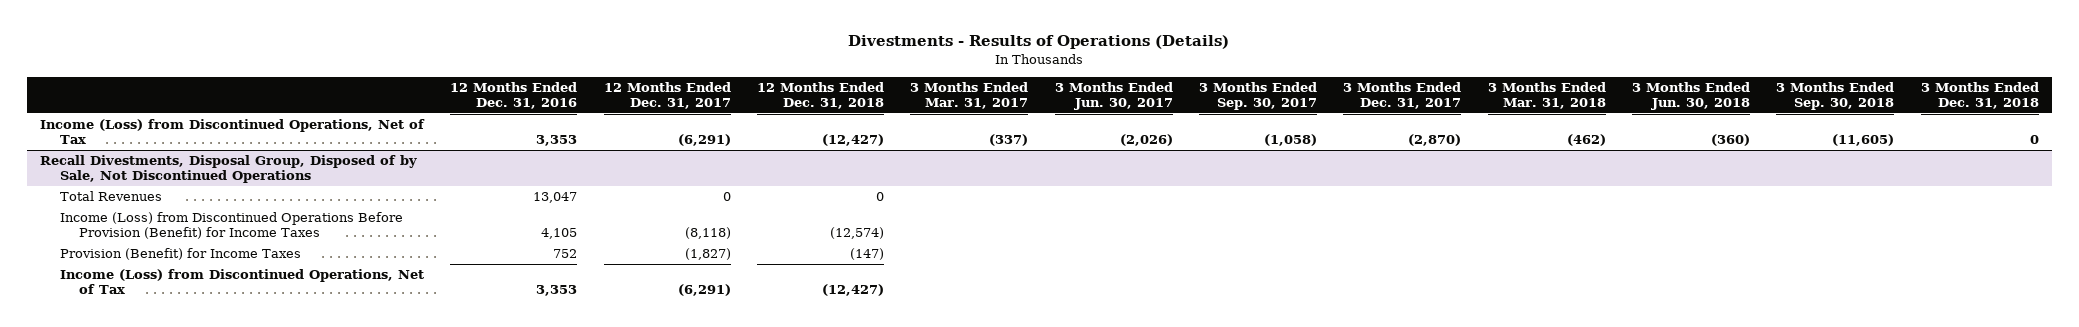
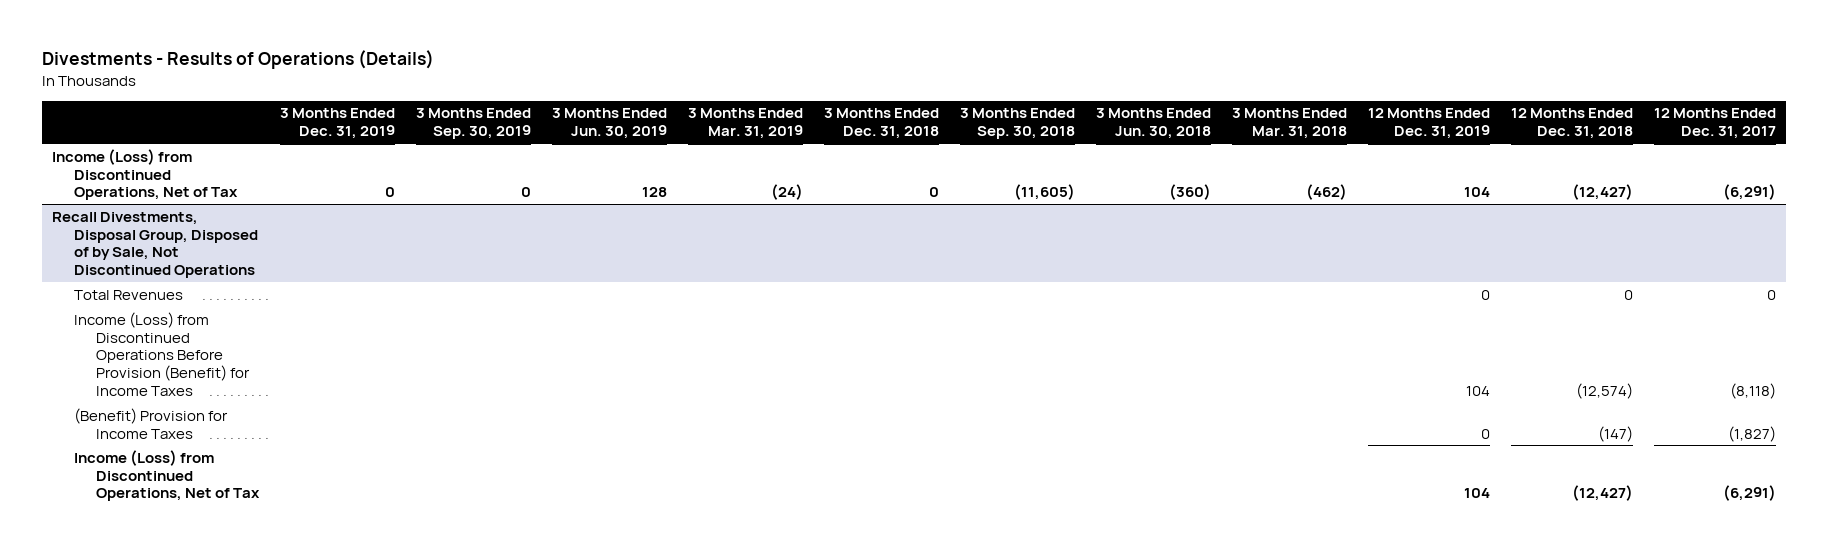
- | 12 Months Ended Dec. 31, 2016 | 12 Months Ended Dec. 31, 2017 | 12 Months Ended Dec. 31, 2018 | 3 Months Ended Mar. 31, 2017 | 3 Months Ended Jun. 30, 2017 | 3 Months Ended Sep. 30, 2017 | 3 Months Ended Dec. 31, 2017 | 3 Months Ended Mar. 31, 2018 | 3 Months Ended Jun. 30, 2018 | 3 Months Ended Sep. 30, 2018 | 3 Months Ended Dec. 31, 2018
+ | 3 Months Ended Dec. 31, 2019 | 3 Months Ended Sep. 30, 2019 | 3 Months Ended Jun. 30, 2019 | 3 Months Ended Mar. 31, 2019 | 3 Months Ended Dec. 31, 2018 | 3 Months Ended Sep. 30, 2018 | 3 Months Ended Jun. 30, 2018 | 3 Months Ended Mar. 31, 2018 | 12 Months Ended Dec. 31, 2019 | 12 Months Ended Dec. 31, 2018 | 12 Months Ended Dec. 31, 2017
@ Recall Divestments, Disposal Group, Disposed of by Sale, Not Discontinued Operations
- Provision (Benefit) for Income Taxes | 752 | (1,827) | (147) | | | | | | | |
+ (Benefit) Provision for Income Taxes | | | | | | | | | 0 | (147) | (1,827)

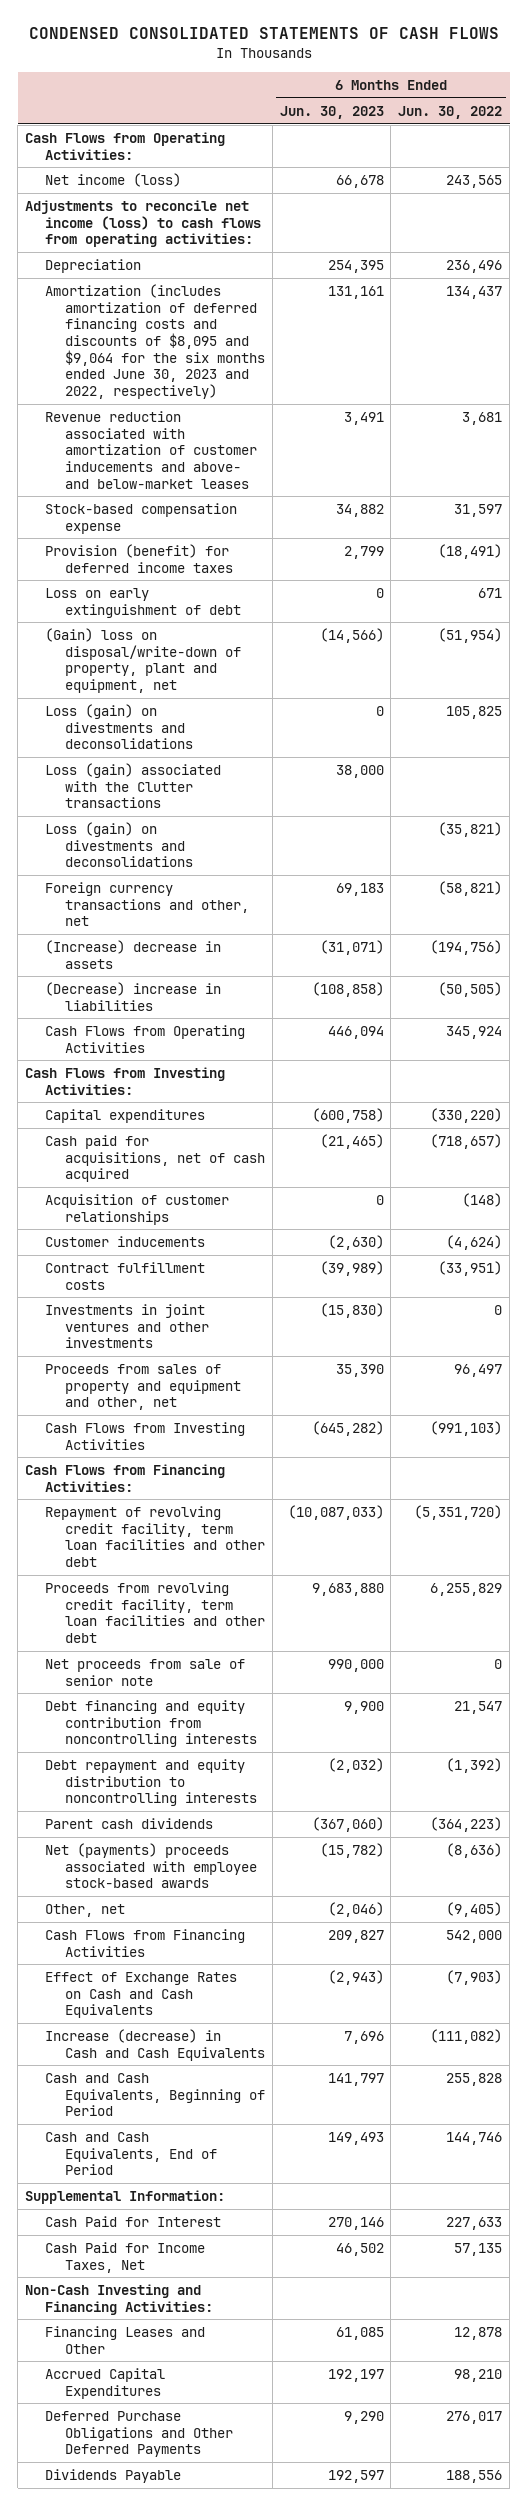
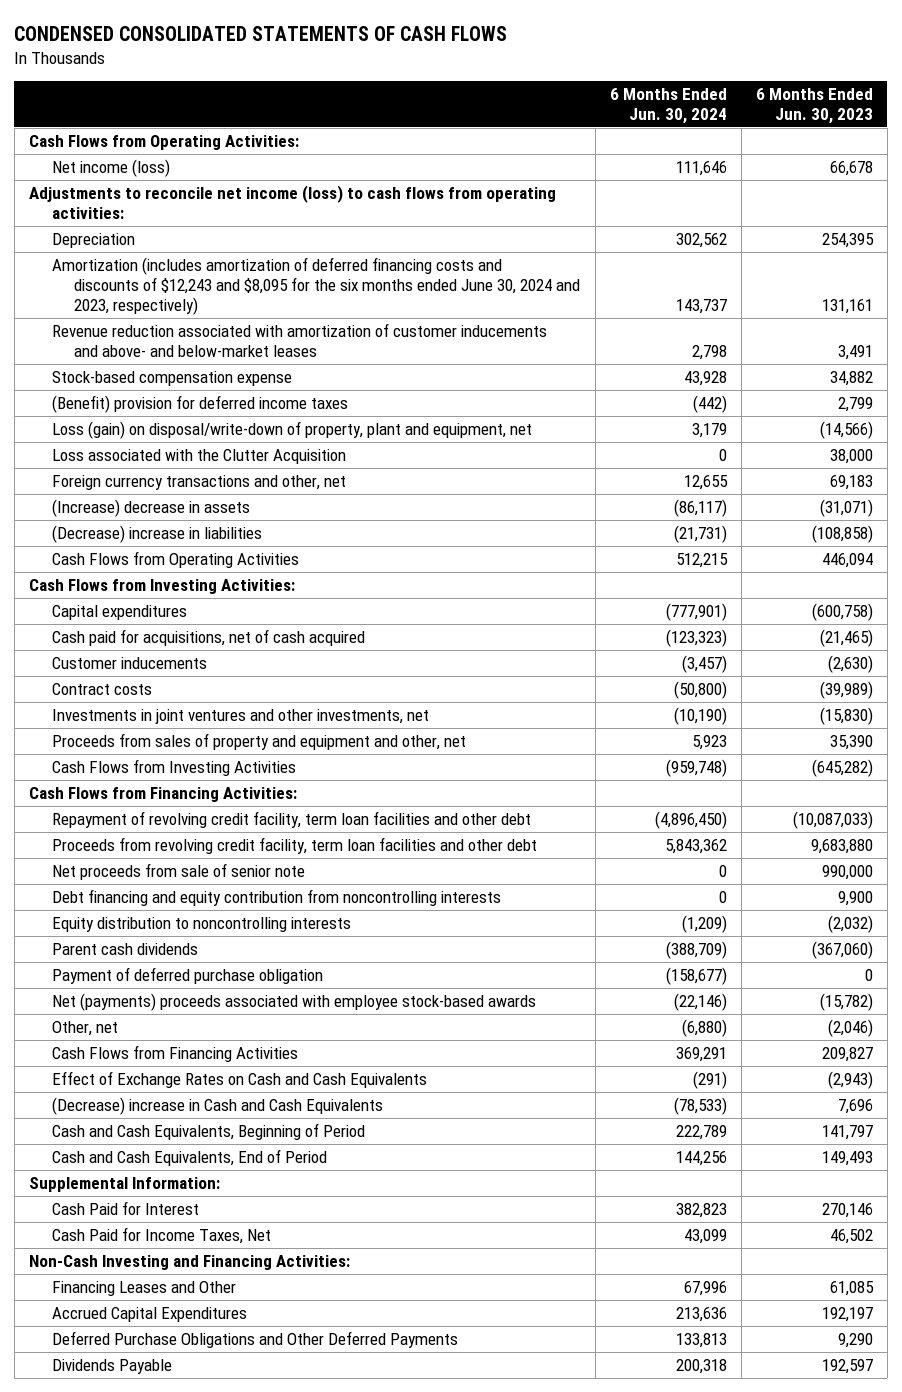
- | 6 Months Ended Jun. 30, 2023 | 6 Months Ended Jun. 30, 2022
+ | 6 Months Ended Jun. 30, 2024 | 6 Months Ended Jun. 30, 2023
- Amortization (includes amortization of deferred financing costs and discounts of $8,095 and $9,064 for the six months ended June 30, 2023 and 2022, respectively) | 131,161 | 134,437
+ Amortization (includes amortization of deferred financing costs and discounts of $12,243 and $8,095 for the six months ended June 30, 2024 and 2023, respectively) | 143,737 | 131,161
- Provision (benefit) for deferred income taxes | 2,799 | (18,491)
- Loss on early extinguishment of debt | 0 | 671
- (Gain) loss on disposal/write-down of property, plant and equipment, net | (14,566) | (51,954)
- Loss (gain) on divestments and deconsolidations | 0 | 105,825
- Loss (gain) associated with the Clutter transactions | 38,000 |
- Loss (gain) on divestments and deconsolidations | | (35,821)
+ (Benefit) provision for deferred income taxes | (442) | 2,799
+ Loss (gain) on disposal/write-down of property, plant and equipment, net | 3,179 | (14,566)
+ Loss associated with the Clutter Acquisition | 0 | 38,000
- Acquisition of customer relationships | 0 | (148)
- Contract fulfillment costs | (39,989) | (33,951)
- Investments in joint ventures and other investments | (15,830) | 0
+ Contract costs | (50,800) | (39,989)
+ Investments in joint ventures and other investments, net | (10,190) | (15,830)
- Debt repayment and equity distribution to noncontrolling interests | (2,032) | (1,392)
+ Equity distribution to noncontrolling interests | (1,209) | (2,032)
+ Payment of deferred purchase obligation | (158,677) | 0
- Increase (decrease) in Cash and Cash Equivalents | 7,696 | (111,082)
+ (Decrease) increase in Cash and Cash Equivalents | (78,533) | 7,696

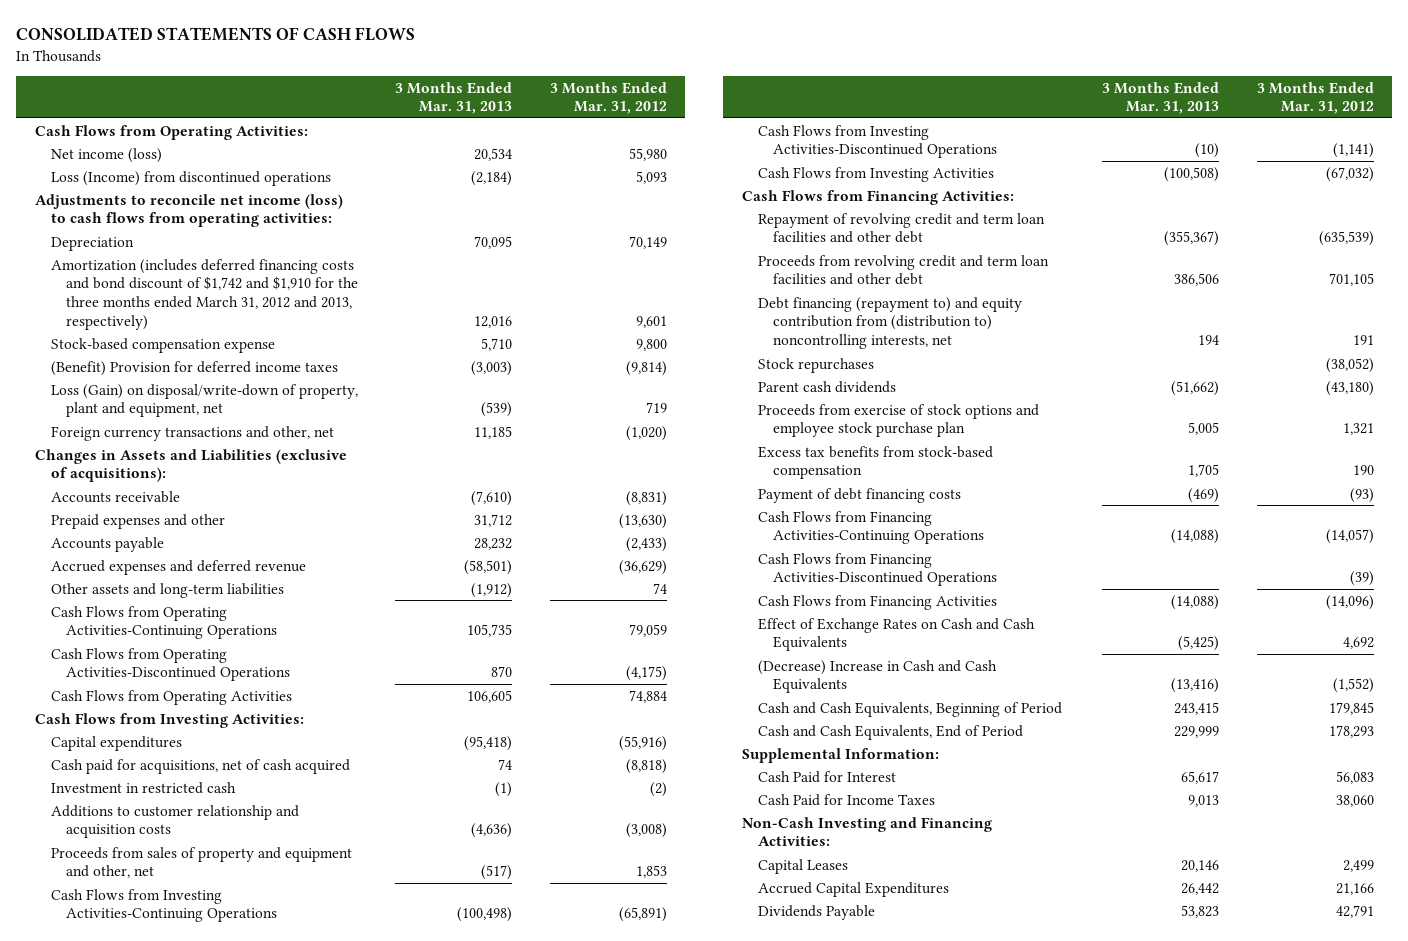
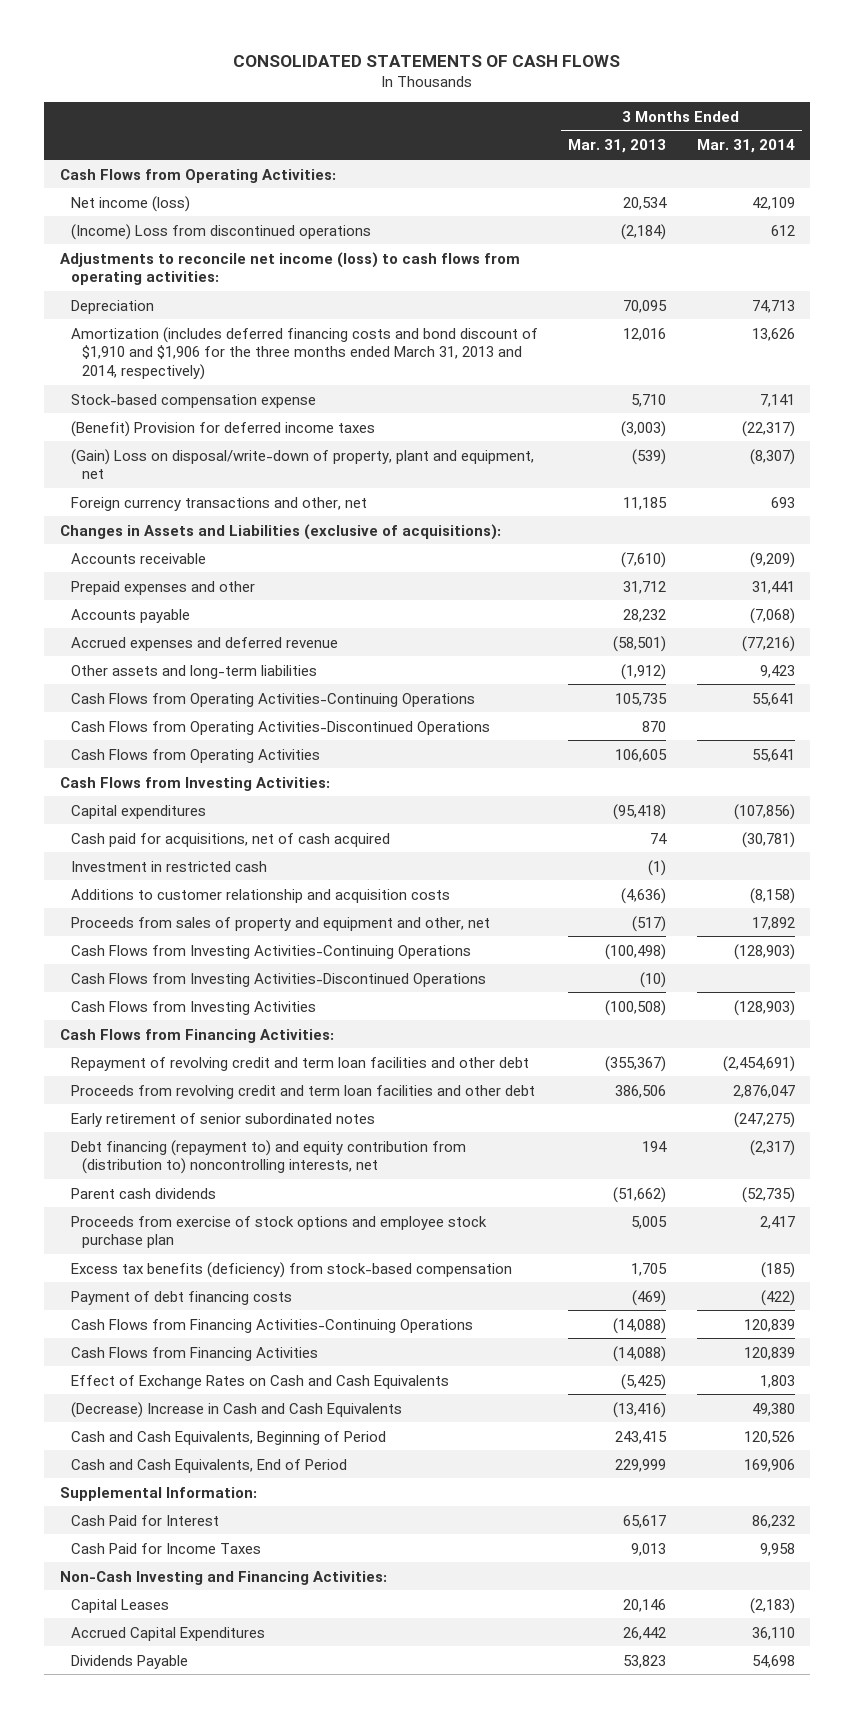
- | 3 Months Ended Mar. 31, 2013 | 3 Months Ended Mar. 31, 2012
+ | 3 Months Ended Mar. 31, 2013 | 3 Months Ended Mar. 31, 2014
- Loss (Income) from discontinued operations | (2,184) | 5,093
+ (Income) Loss from discontinued operations | (2,184) | 612
- Amortization (includes deferred financing costs and bond discount of $1,742 and $1,910 for the three months ended March 31, 2012 and 2013, respectively) | 12,016 | 9,601
+ Amortization (includes deferred financing costs and bond discount of $1,910 and $1,906 for the three months ended March 31, 2013 and 2014, respectively) | 12,016 | 13,626
- Loss (Gain) on disposal/write-down of property, plant and equipment, net | (539) | 719
+ (Gain) Loss on disposal/write-down of property, plant and equipment, net | (539) | (8,307)
+ Early retirement of senior subordinated notes | | (247,275)
- Stock repurchases | | (38,052)
- Excess tax benefits from stock-based compensation | 1,705 | 190
+ Excess tax benefits (deficiency) from stock-based compensation | 1,705 | (185)
- Cash Flows from Financing Activities-Discontinued Operations | | (39)

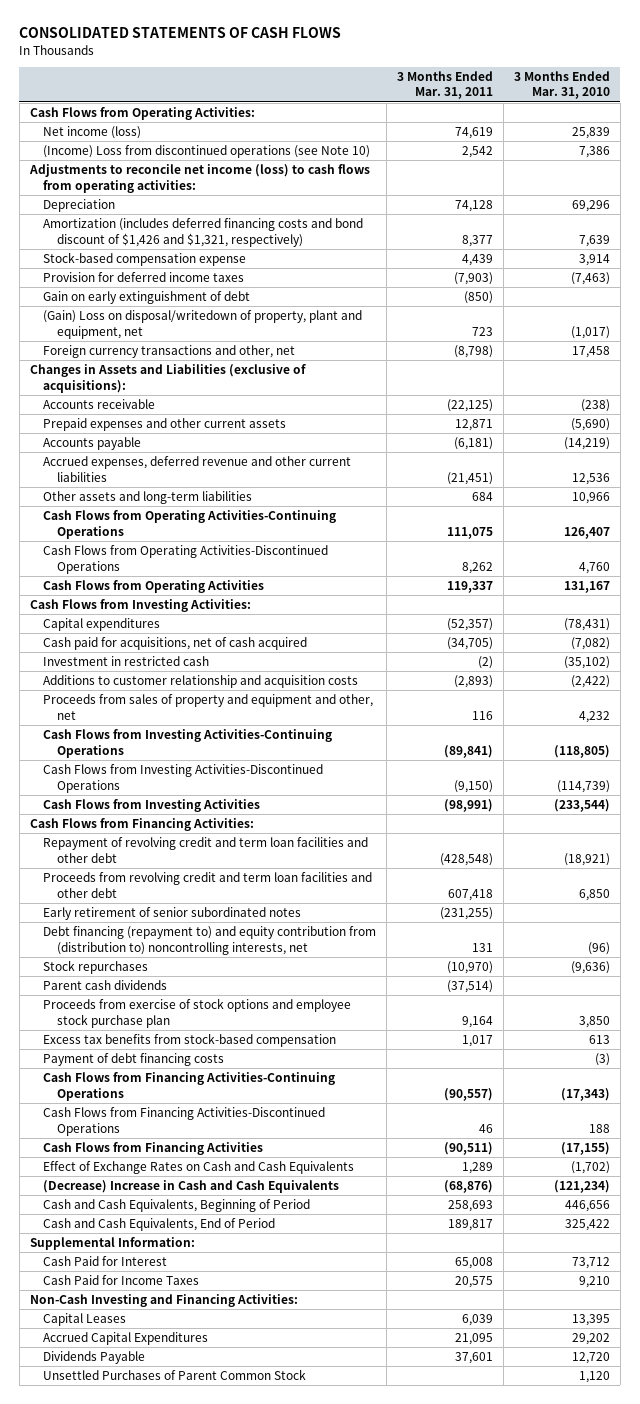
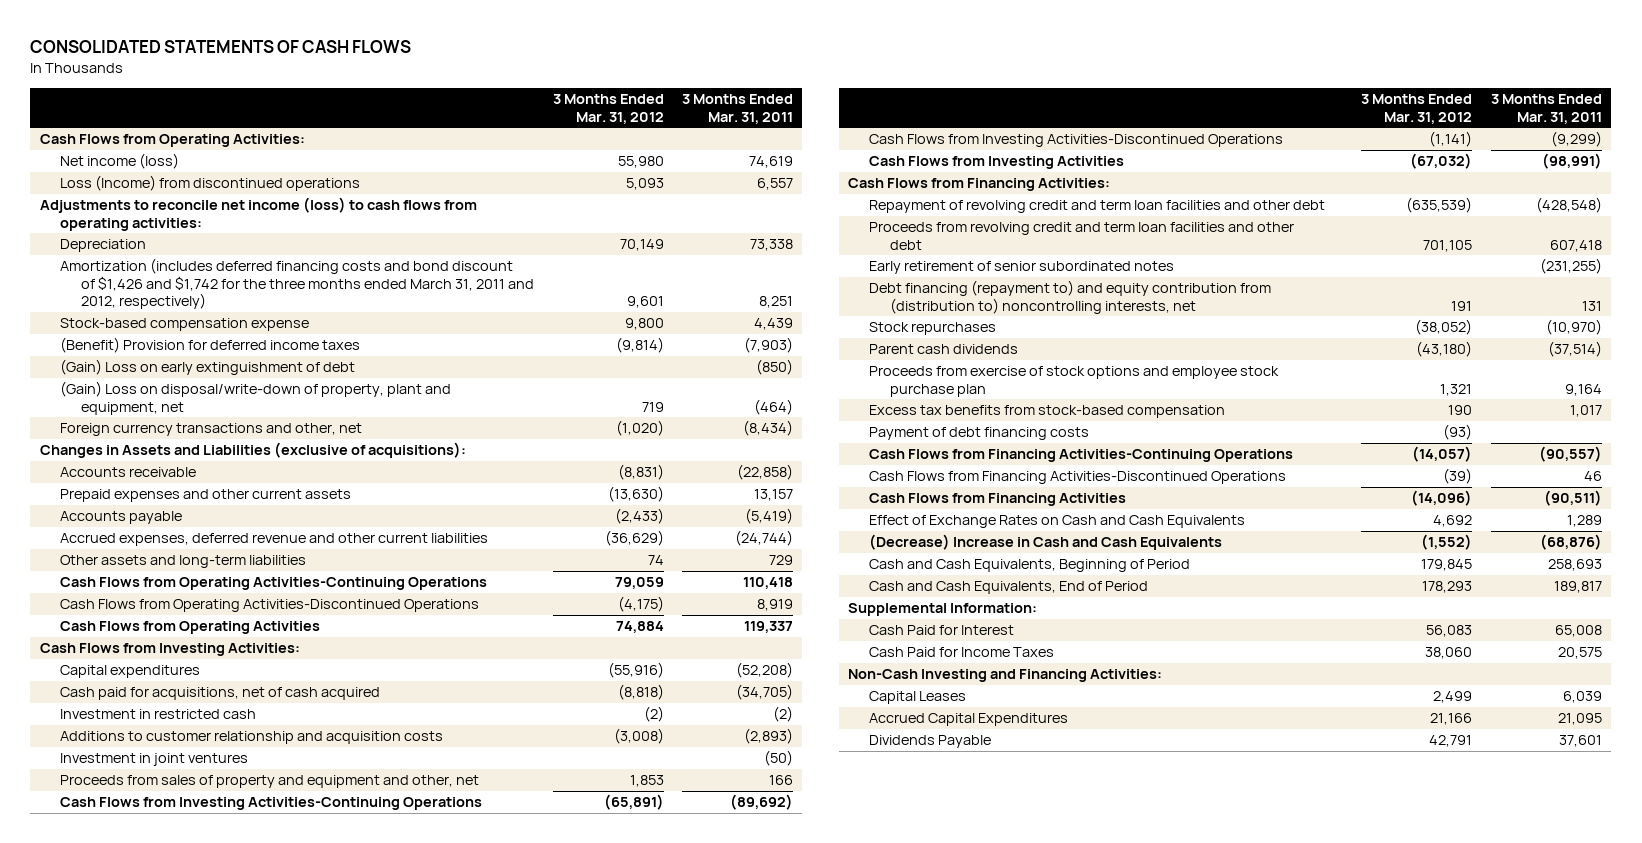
- | 3 Months Ended Mar. 31, 2011 | 3 Months Ended Mar. 31, 2010
+ | 3 Months Ended Mar. 31, 2012 | 3 Months Ended Mar. 31, 2011
- (Income) Loss from discontinued operations (see Note 10) | 2,542 | 7,386
+ Loss (Income) from discontinued operations | 5,093 | 6,557
- Depreciation | 74,128 | 69,296
- Amortization (includes deferred financing costs and bond discount of $1,426 and $1,321, respectively) | 8,377 | 7,639
+ Depreciation | 70,149 | 73,338
+ Amortization (includes deferred financing costs and bond discount of $1,426 and $1,742 for the three months ended March 31, 2011 and 2012, respectively) | 9,601 | 8,251
- Provision for deferred income taxes | (7,903) | (7,463)
- Gain on early extinguishment of debt | (850) |
- (Gain) Loss on disposal/writedown of property, plant and equipment, net | 723 | (1,017)
- Foreign currency transactions and other, net | (8,798) | 17,458
+ (Benefit) Provision for deferred income taxes | (9,814) | (7,903)
+ (Gain) Loss on early extinguishment of debt | | (850)
+ (Gain) Loss on disposal/write-down of property, plant and equipment, net | 719 | (464)
+ Foreign currency transactions and other, net | (1,020) | (8,434)
- Accounts receivable | (22,125) | (238)
- Prepaid expenses and other current assets | 12,871 | (5,690)
- Accounts payable | (6,181) | (14,219)
- Accrued expenses, deferred revenue and other current liabilities | (21,451) | 12,536
- Other assets and long-term liabilities | 684 | 10,966
- Cash Flows from Operating Activities-Continuing Operations | 111,075 | 126,407
- Cash Flows from Operating Activities-Discontinued Operations | 8,262 | 4,760
+ Accounts receivable | (8,831) | (22,858)
+ Prepaid expenses and other current assets | (13,630) | 13,157
+ Accounts payable | (2,433) | (5,419)
+ Accrued expenses, deferred revenue and other current liabilities | (36,629) | (24,744)
+ Other assets and long-term liabilities | 74 | 729
+ Cash Flows from Operating Activities-Continuing Operations | 79,059 | 110,418
+ Cash Flows from Operating Activities-Discontinued Operations | (4,175) | 8,919
- Capital expenditures | (52,357) | (78,431)
+ Capital expenditures | (55,916) | (52,208)
- Proceeds from sales of property and equipment and other, net | 116 | 4,232
- Cash Flows from Investing Activities-Continuing Operations | (89,841) | (118,805)
- Cash Flows from Investing Activities-Discontinued Operations | (9,150) | (114,739)
+ Investment in joint ventures | | (50)
+ Proceeds from sales of property and equipment and other, net | 1,853 | 166
+ Cash Flows from Investing Activities-Continuing Operations | (65,891) | (89,692)
+ Cash Flows from Investing Activities-Discontinued Operations | (1,141) | (9,299)
- Unsettled Purchases of Parent Common Stock | | 1,120

